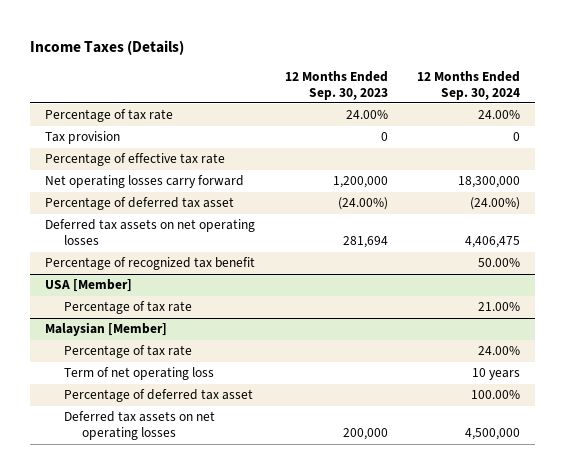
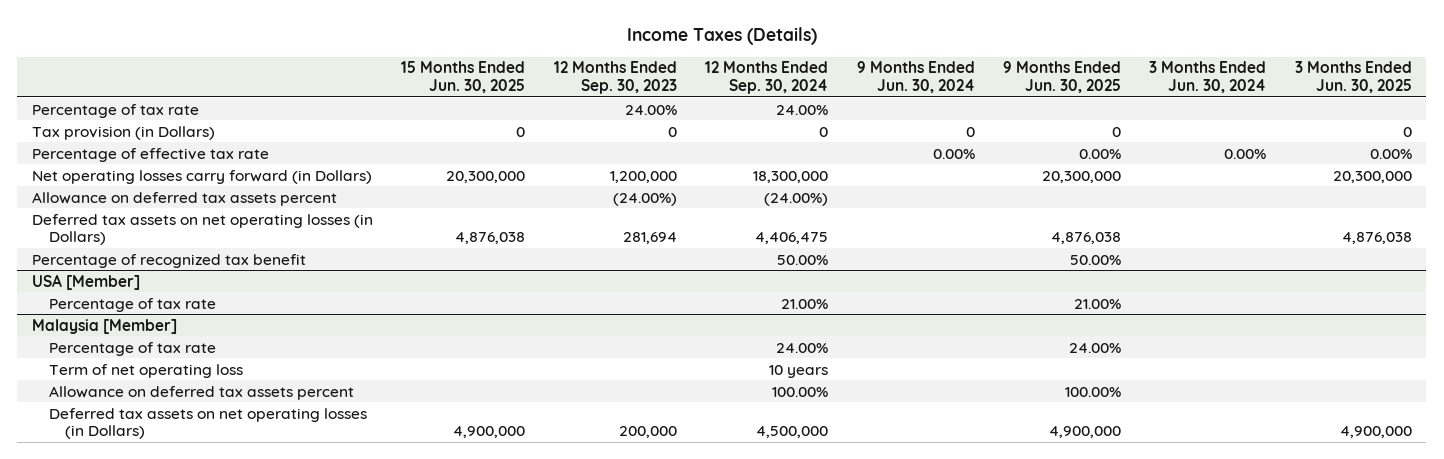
- | 12 Months Ended Sep. 30, 2023 | 12 Months Ended Sep. 30, 2024
+ | 15 Months Ended Jun. 30, 2025 | 12 Months Ended Sep. 30, 2023 | 12 Months Ended Sep. 30, 2024 | 9 Months Ended Jun. 30, 2024 | 9 Months Ended Jun. 30, 2025 | 3 Months Ended Jun. 30, 2024 | 3 Months Ended Jun. 30, 2025
- Tax provision | 0 | 0
+ Tax provision (in Dollars) | 0 | 0 | 0 | 0 | 0 | | 0
- Net operating losses carry forward | 1,200,000 | 18,300,000
- Percentage of deferred tax asset | (24.00%) | (24.00%)
- Deferred tax assets on net operating losses | 281,694 | 4,406,475
+ Net operating losses carry forward (in Dollars) | 20,300,000 | 1,200,000 | 18,300,000 | | 20,300,000 | | 20,300,000
+ Allowance on deferred tax assets percent | | (24.00%) | (24.00%) | | | |
+ Deferred tax assets on net operating losses (in Dollars) | 4,876,038 | 281,694 | 4,406,475 | | 4,876,038 | | 4,876,038
- Malaysian [Member]
+ Malaysia [Member]
- Percentage of deferred tax asset | | 100.00%
- Deferred tax assets on net operating losses | 200,000 | 4,500,000
+ Allowance on deferred tax assets percent | | | 100.00% | | 100.00% | |
+ Deferred tax assets on net operating losses (in Dollars) | 4,900,000 | 200,000 | 4,500,000 | | 4,900,000 | | 4,900,000

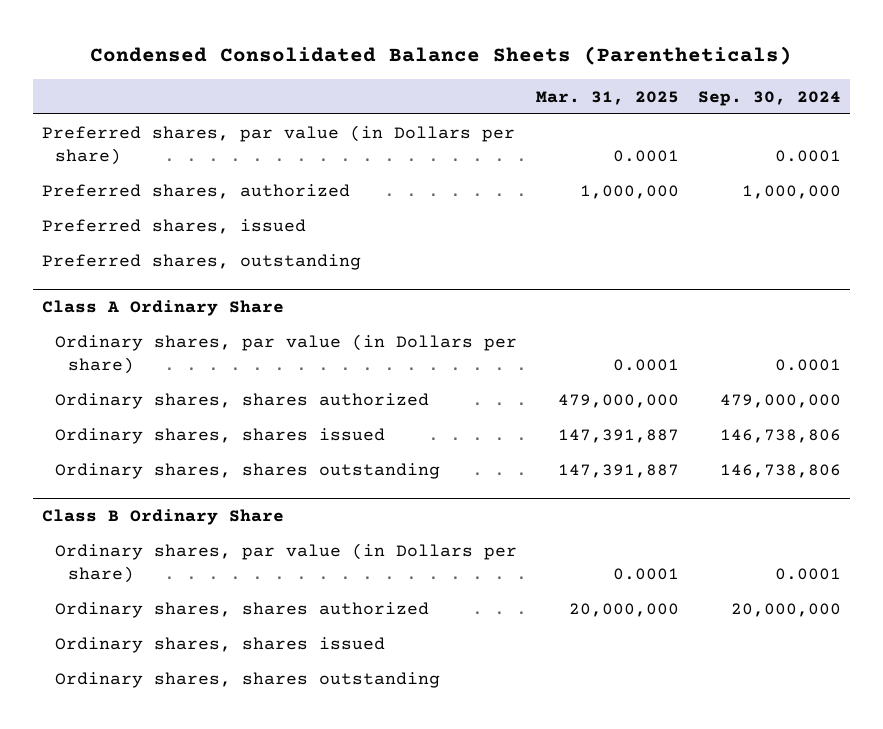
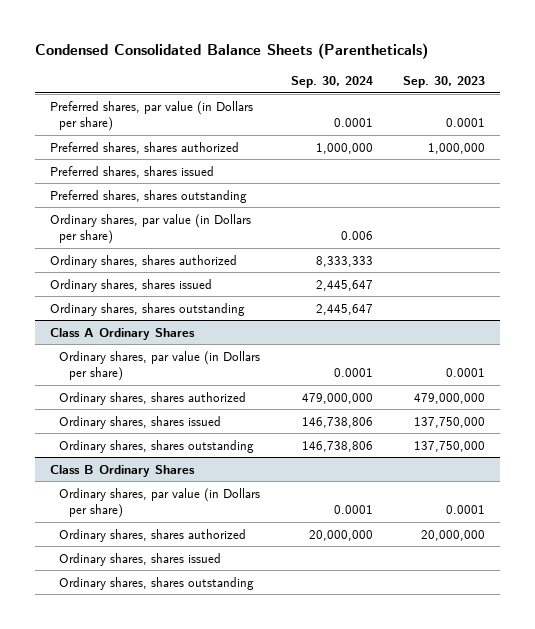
- | Mar. 31, 2025 | Sep. 30, 2024
+ | Sep. 30, 2024 | Sep. 30, 2023
- Preferred shares, authorized | 1,000,000 | 1,000,000
- Preferred shares, issued
- Preferred shares, outstanding
- Class A Ordinary Share
+ Preferred shares, shares authorized | 1,000,000 | 1,000,000
+ Preferred shares, shares issued
+ Preferred shares, shares outstanding
+ Ordinary shares, par value (in Dollars per share) | 0.006 |
+ Ordinary shares, shares authorized | 8,333,333 |
+ Ordinary shares, shares issued | 2,445,647 |
+ Ordinary shares, shares outstanding | 2,445,647 |
+ Class A Ordinary Shares
- Class B Ordinary Share
+ Class B Ordinary Shares

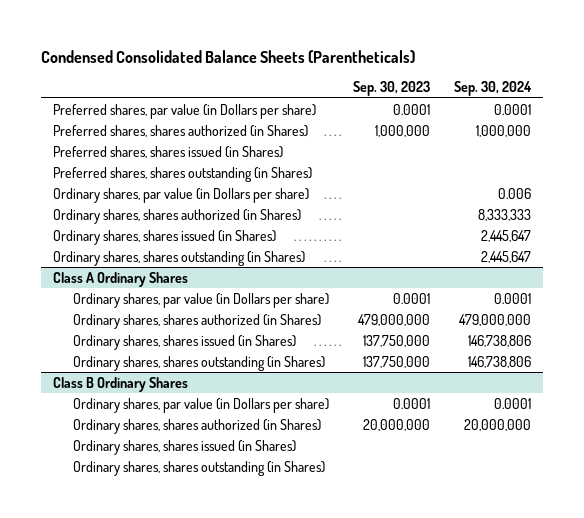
- | Sep. 30, 2024 | Sep. 30, 2023
+ | Sep. 30, 2023 | Sep. 30, 2024
- Preferred shares, shares authorized | 1,000,000 | 1,000,000
- Preferred shares, shares issued
- Preferred shares, shares outstanding
+ Preferred shares, shares authorized (in Shares) | 1,000,000 | 1,000,000
+ Preferred shares, shares issued (in Shares)
+ Preferred shares, shares outstanding (in Shares)
- Ordinary shares, shares authorized | 8,333,333 |
- Ordinary shares, shares issued | 2,445,647 |
- Ordinary shares, shares outstanding | 2,445,647 |
+ Ordinary shares, shares authorized (in Shares) | | 8,333,333
+ Ordinary shares, shares issued (in Shares) | | 2,445,647
+ Ordinary shares, shares outstanding (in Shares) | | 2,445,647
@ Class A Ordinary Shares
- Ordinary shares, shares authorized | 479,000,000 | 479,000,000
- Ordinary shares, shares issued | 146,738,806 | 137,750,000
- Ordinary shares, shares outstanding | 146,738,806 | 137,750,000
+ Ordinary shares, shares authorized (in Shares) | 479,000,000 | 479,000,000
+ Ordinary shares, shares issued (in Shares) | 137,750,000 | 146,738,806
+ Ordinary shares, shares outstanding (in Shares) | 137,750,000 | 146,738,806
@ Class B Ordinary Shares
- Ordinary shares, shares authorized | 20,000,000 | 20,000,000
- Ordinary shares, shares issued
- Ordinary shares, shares outstanding
+ Ordinary shares, shares authorized (in Shares) | 20,000,000 | 20,000,000
+ Ordinary shares, shares issued (in Shares)
+ Ordinary shares, shares outstanding (in Shares)

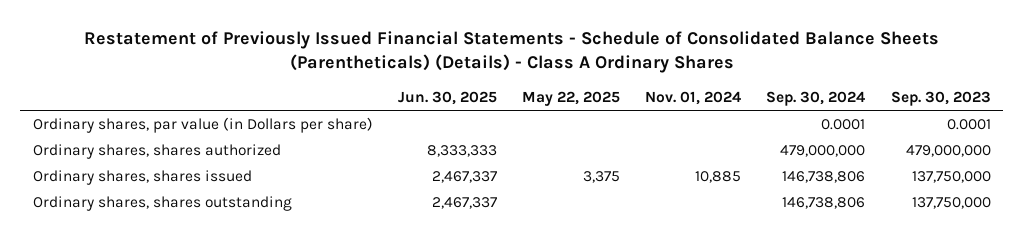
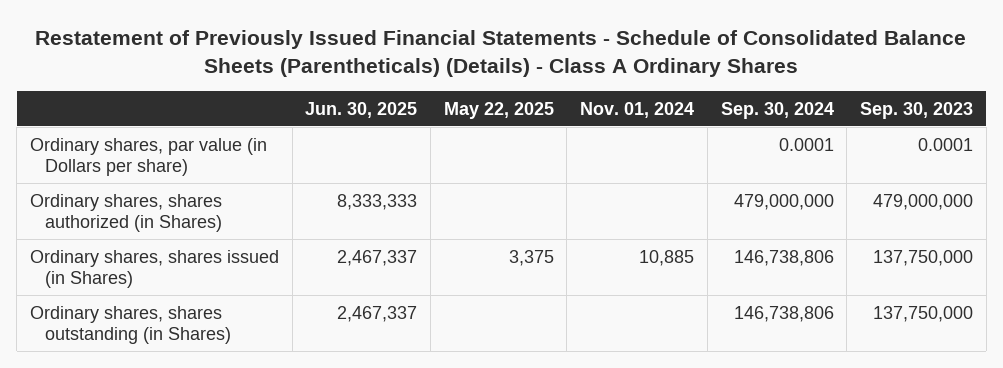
- Ordinary shares, shares authorized | 8,333,333 | | | 479,000,000 | 479,000,000
- Ordinary shares, shares issued | 2,467,337 | 3,375 | 10,885 | 146,738,806 | 137,750,000
- Ordinary shares, shares outstanding | 2,467,337 | | | 146,738,806 | 137,750,000
+ Ordinary shares, shares authorized (in Shares) | 8,333,333 | | | 479,000,000 | 479,000,000
+ Ordinary shares, shares issued (in Shares) | 2,467,337 | 3,375 | 10,885 | 146,738,806 | 137,750,000
+ Ordinary shares, shares outstanding (in Shares) | 2,467,337 | | | 146,738,806 | 137,750,000

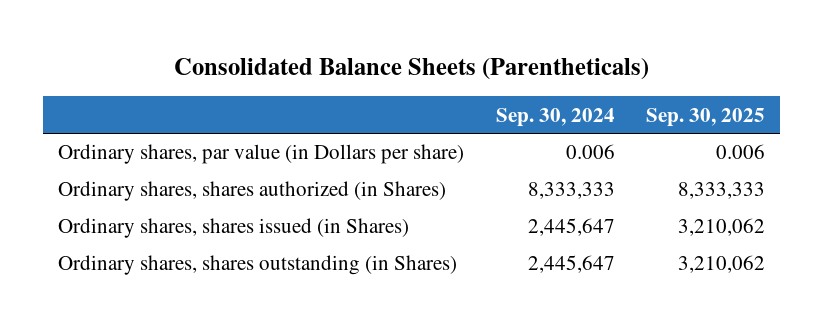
- Restatement of Previously Issued Financial Statements - Schedule of Consolidated Balance Sheets (Parentheticals) (Details) - Class A Ordinary Shares
+ Consolidated Balance Sheets (Parentheticals)
- | Jun. 30, 2025 | May 22, 2025 | Nov. 01, 2024 | Sep. 30, 2024 | Sep. 30, 2023
+ | Sep. 30, 2024 | Sep. 30, 2025
- Ordinary shares, par value (in Dollars per share) | | | | 0.0001 | 0.0001
- Ordinary shares, shares authorized (in Shares) | 8,333,333 | | | 479,000,000 | 479,000,000
- Ordinary shares, shares issued (in Shares) | 2,467,337 | 3,375 | 10,885 | 146,738,806 | 137,750,000
- Ordinary shares, shares outstanding (in Shares) | 2,467,337 | | | 146,738,806 | 137,750,000
+ Ordinary shares, par value (in Dollars per share) | 0.006 | 0.006
+ Ordinary shares, shares authorized (in Shares) | 8,333,333 | 8,333,333
+ Ordinary shares, shares issued (in Shares) | 2,445,647 | 3,210,062
+ Ordinary shares, shares outstanding (in Shares) | 2,445,647 | 3,210,062

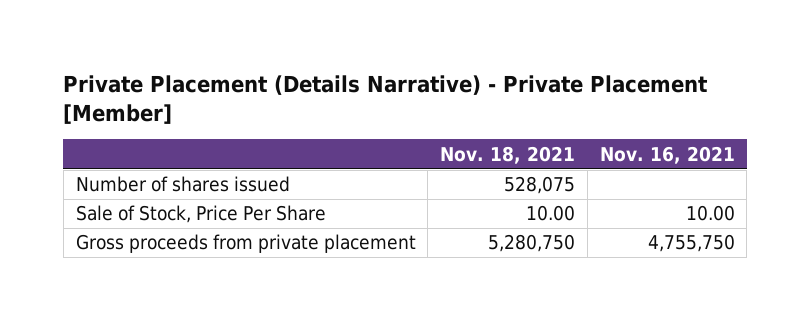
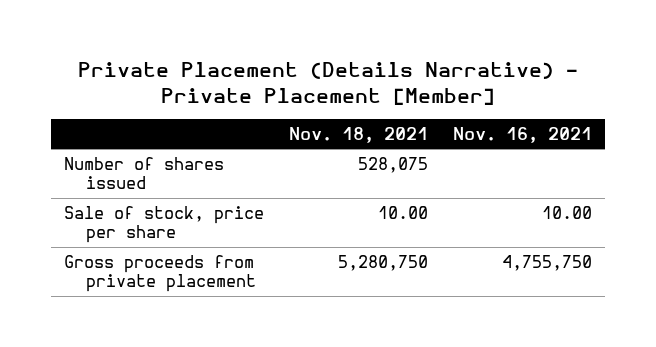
- Sale of Stock, Price Per Share | 10.00 | 10.00
+ Sale of stock, price per share | 10.00 | 10.00

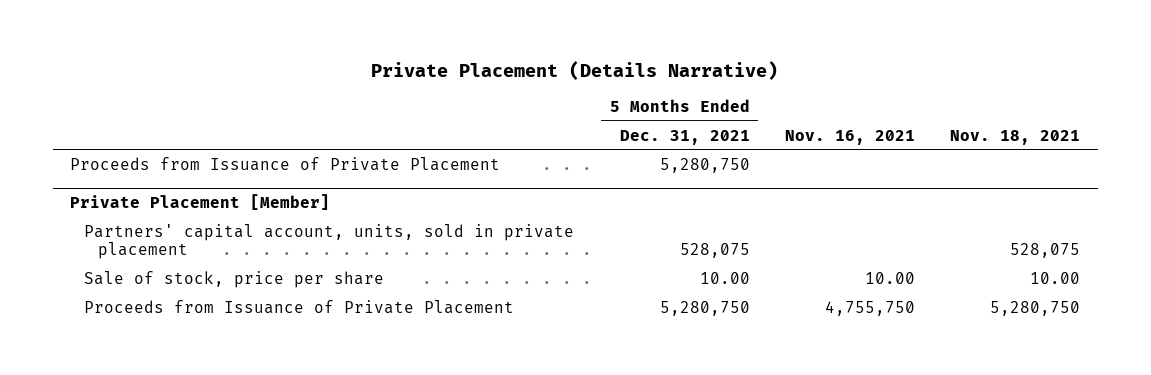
- Private Placement (Details Narrative) - Private Placement [Member]
+ Private Placement (Details Narrative)
- | Nov. 18, 2021 | Nov. 16, 2021
+ | 5 Months Ended Dec. 31, 2021 | Nov. 16, 2021 | Nov. 18, 2021
- Number of shares issued | 528,075 |
+ Proceeds from Issuance of Private Placement | 5,280,750 | |
+ Private Placement [Member]
+ Partners' capital account, units, sold in private placement | 528,075 | | 528,075
- Gross proceeds from private placement | 5,280,750 | 4,755,750
+ Proceeds from Issuance of Private Placement | 5,280,750 | 4,755,750 | 5,280,750

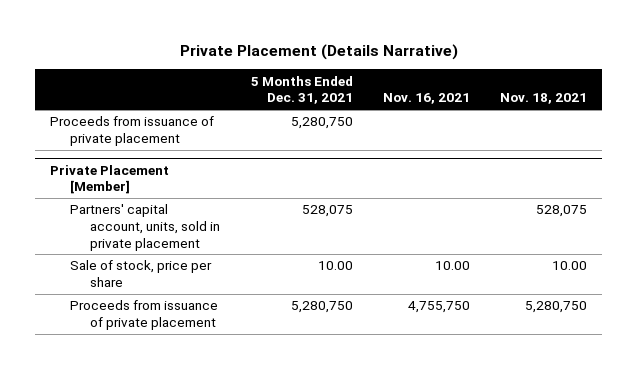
- Proceeds from Issuance of Private Placement | 5,280,750 | |
+ Proceeds from issuance of private placement | 5,280,750 | |
@ Private Placement [Member]
- Proceeds from Issuance of Private Placement | 5,280,750 | 4,755,750 | 5,280,750
+ Proceeds from issuance of private placement | 5,280,750 | 4,755,750 | 5,280,750

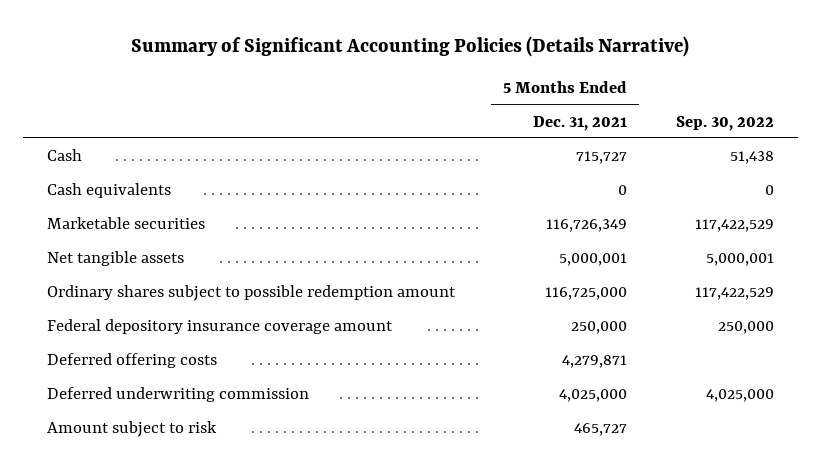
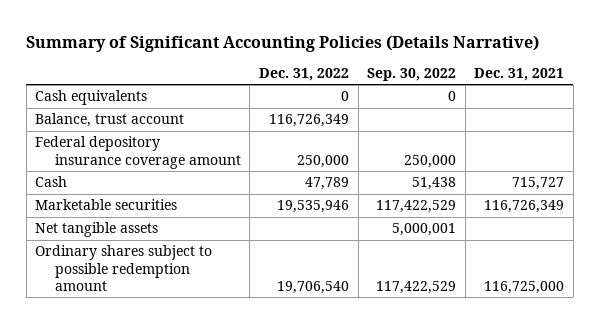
- | 5 Months Ended Dec. 31, 2021 | Sep. 30, 2022
+ | Dec. 31, 2022 | Sep. 30, 2022 | Dec. 31, 2021
+ Balance, trust account | 116,726,349 | |
moved up: Federal depository insurance coverage amount | 250,000 | 250,000 |
moved down: Cash | 47,789 | 51,438 | 715,727
- Deferred offering costs | 4,279,871 |
- Deferred underwriting commission | 4,025,000 | 4,025,000
- Amount subject to risk | 465,727 |

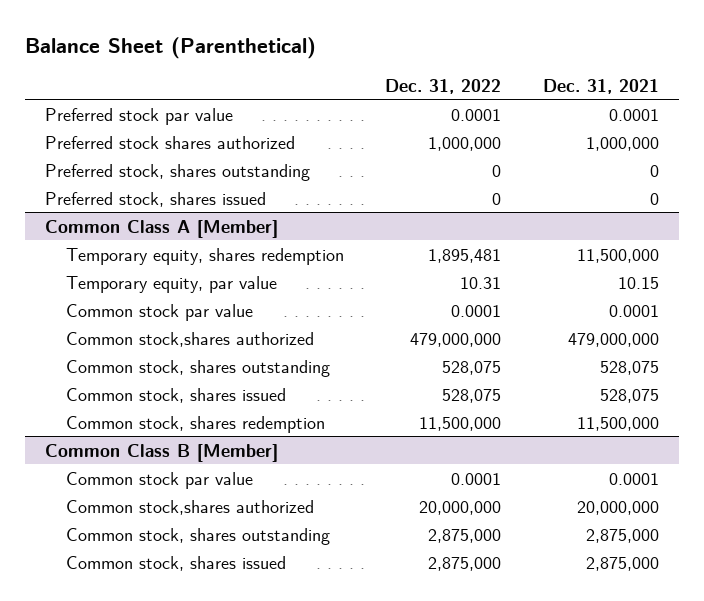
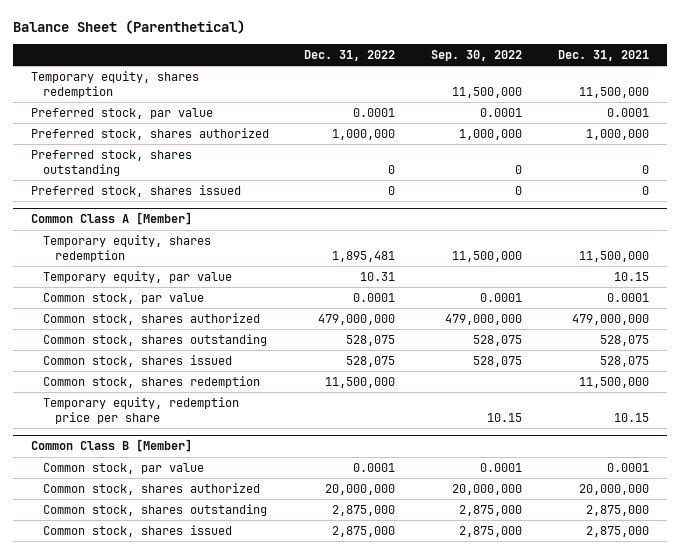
- | Dec. 31, 2022 | Dec. 31, 2021
+ | Dec. 31, 2022 | Sep. 30, 2022 | Dec. 31, 2021
- Preferred stock par value | 0.0001 | 0.0001
- Preferred stock shares authorized | 1,000,000 | 1,000,000
+ Temporary equity, shares redemption | | 11,500,000 | 11,500,000
+ Preferred stock, par value | 0.0001 | 0.0001 | 0.0001
+ Preferred stock, shares authorized | 1,000,000 | 1,000,000 | 1,000,000
@ Common Class A [Member]
- Common stock par value | 0.0001 | 0.0001
- Common stock,shares authorized | 479,000,000 | 479,000,000
+ Common stock, par value | 0.0001 | 0.0001 | 0.0001
+ Common stock, shares authorized | 479,000,000 | 479,000,000 | 479,000,000
+ Temporary equity, redemption price per share | | 10.15 | 10.15
@ Common Class B [Member]
- Common stock par value | 0.0001 | 0.0001
- Common stock,shares authorized | 20,000,000 | 20,000,000
+ Common stock, par value | 0.0001 | 0.0001 | 0.0001
+ Common stock, shares authorized | 20,000,000 | 20,000,000 | 20,000,000

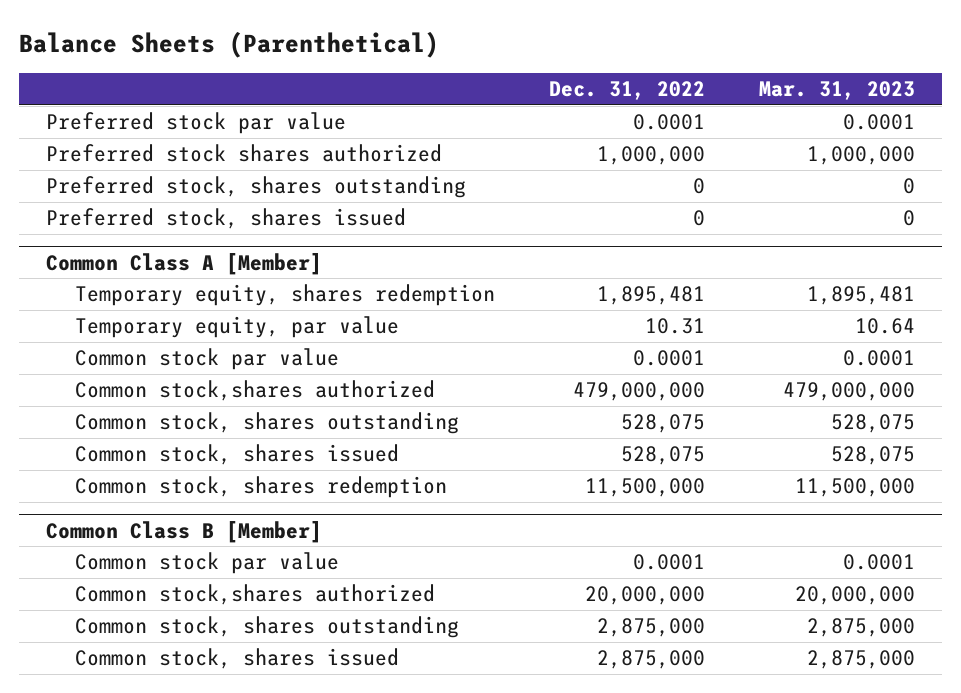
- Balance Sheet (Parenthetical)
+ Balance Sheets (Parenthetical)
- | Dec. 31, 2022 | Sep. 30, 2022 | Dec. 31, 2021
+ | Dec. 31, 2022 | Mar. 31, 2023
- Temporary equity, shares redemption | | 11,500,000 | 11,500,000
- Preferred stock, par value | 0.0001 | 0.0001 | 0.0001
- Preferred stock, shares authorized | 1,000,000 | 1,000,000 | 1,000,000
+ Preferred stock par value | 0.0001 | 0.0001
+ Preferred stock shares authorized | 1,000,000 | 1,000,000
@ Common Class A [Member]
- Common stock, par value | 0.0001 | 0.0001 | 0.0001
- Common stock, shares authorized | 479,000,000 | 479,000,000 | 479,000,000
+ Common stock par value | 0.0001 | 0.0001
+ Common stock,shares authorized | 479,000,000 | 479,000,000
- Temporary equity, redemption price per share | | 10.15 | 10.15
@ Common Class B [Member]
- Common stock, par value | 0.0001 | 0.0001 | 0.0001
- Common stock, shares authorized | 20,000,000 | 20,000,000 | 20,000,000
+ Common stock par value | 0.0001 | 0.0001
+ Common stock,shares authorized | 20,000,000 | 20,000,000

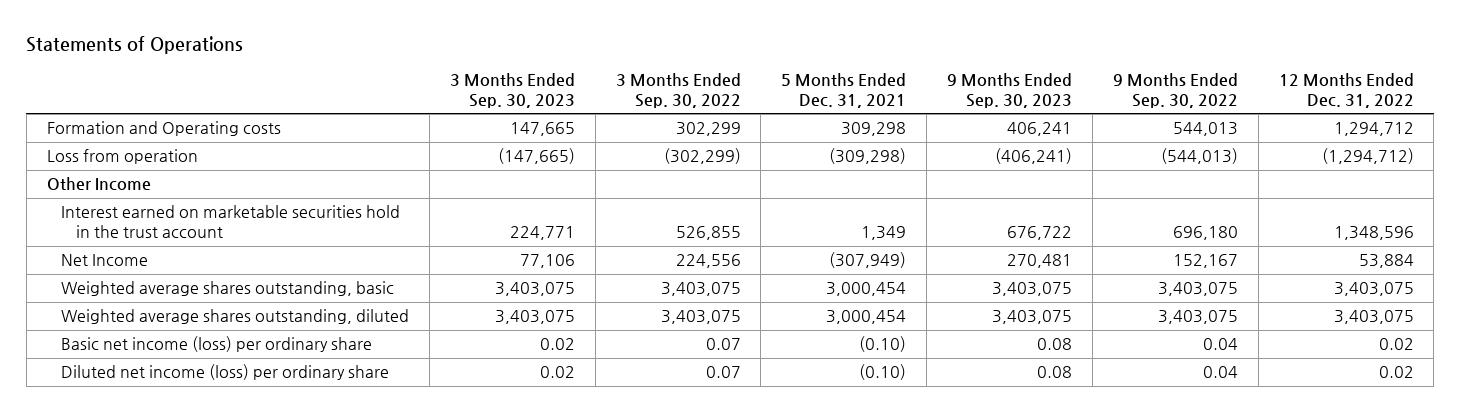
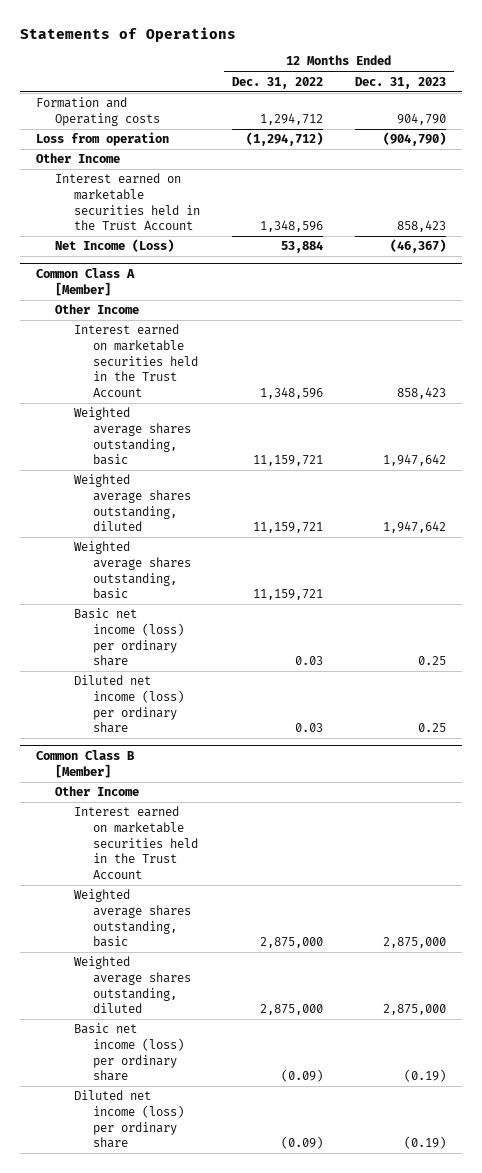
- | 3 Months Ended Sep. 30, 2023 | 3 Months Ended Sep. 30, 2022 | 5 Months Ended Dec. 31, 2021 | 9 Months Ended Sep. 30, 2023 | 9 Months Ended Sep. 30, 2022 | 12 Months Ended Dec. 31, 2022
+ | 12 Months Ended Dec. 31, 2022 | 12 Months Ended Dec. 31, 2023
- Interest earned on marketable securities hold in the trust account | 224,771 | 526,855 | 1,349 | 676,722 | 696,180 | 1,348,596
- Net Income | 77,106 | 224,556 | (307,949) | 270,481 | 152,167 | 53,884
- Weighted average shares outstanding, basic | 3,403,075 | 3,403,075 | 3,000,454 | 3,403,075 | 3,403,075 | 3,403,075
- Weighted average shares outstanding, diluted | 3,403,075 | 3,403,075 | 3,000,454 | 3,403,075 | 3,403,075 | 3,403,075
- Basic net income (loss) per ordinary share | 0.02 | 0.07 | (0.10) | 0.08 | 0.04 | 0.02
- Diluted net income (loss) per ordinary share | 0.02 | 0.07 | (0.10) | 0.08 | 0.04 | 0.02
+ Interest earned on marketable securities held in the Trust Account | 1,348,596 | 858,423
+ Net Income (Loss) | 53,884 | (46,367)
+ Common Class A [Member]
+ Other Income
+ Interest earned on marketable securities held in the Trust Account | 1,348,596 | 858,423
+ Weighted average shares outstanding, basic | 11,159,721 | 1,947,642
+ Weighted average shares outstanding, diluted | 11,159,721 | 1,947,642
+ Weighted average shares outstanding, basic | 11,159,721 |
+ Basic net income (loss) per ordinary share | 0.03 | 0.25
+ Diluted net income (loss) per ordinary share | 0.03 | 0.25
+ Common Class B [Member]
+ Other Income
+ Interest earned on marketable securities held in the Trust Account
+ Weighted average shares outstanding, basic | 2,875,000 | 2,875,000
+ Weighted average shares outstanding, diluted | 2,875,000 | 2,875,000
+ Basic net income (loss) per ordinary share | (0.09) | (0.19)
+ Diluted net income (loss) per ordinary share | (0.09) | (0.19)

